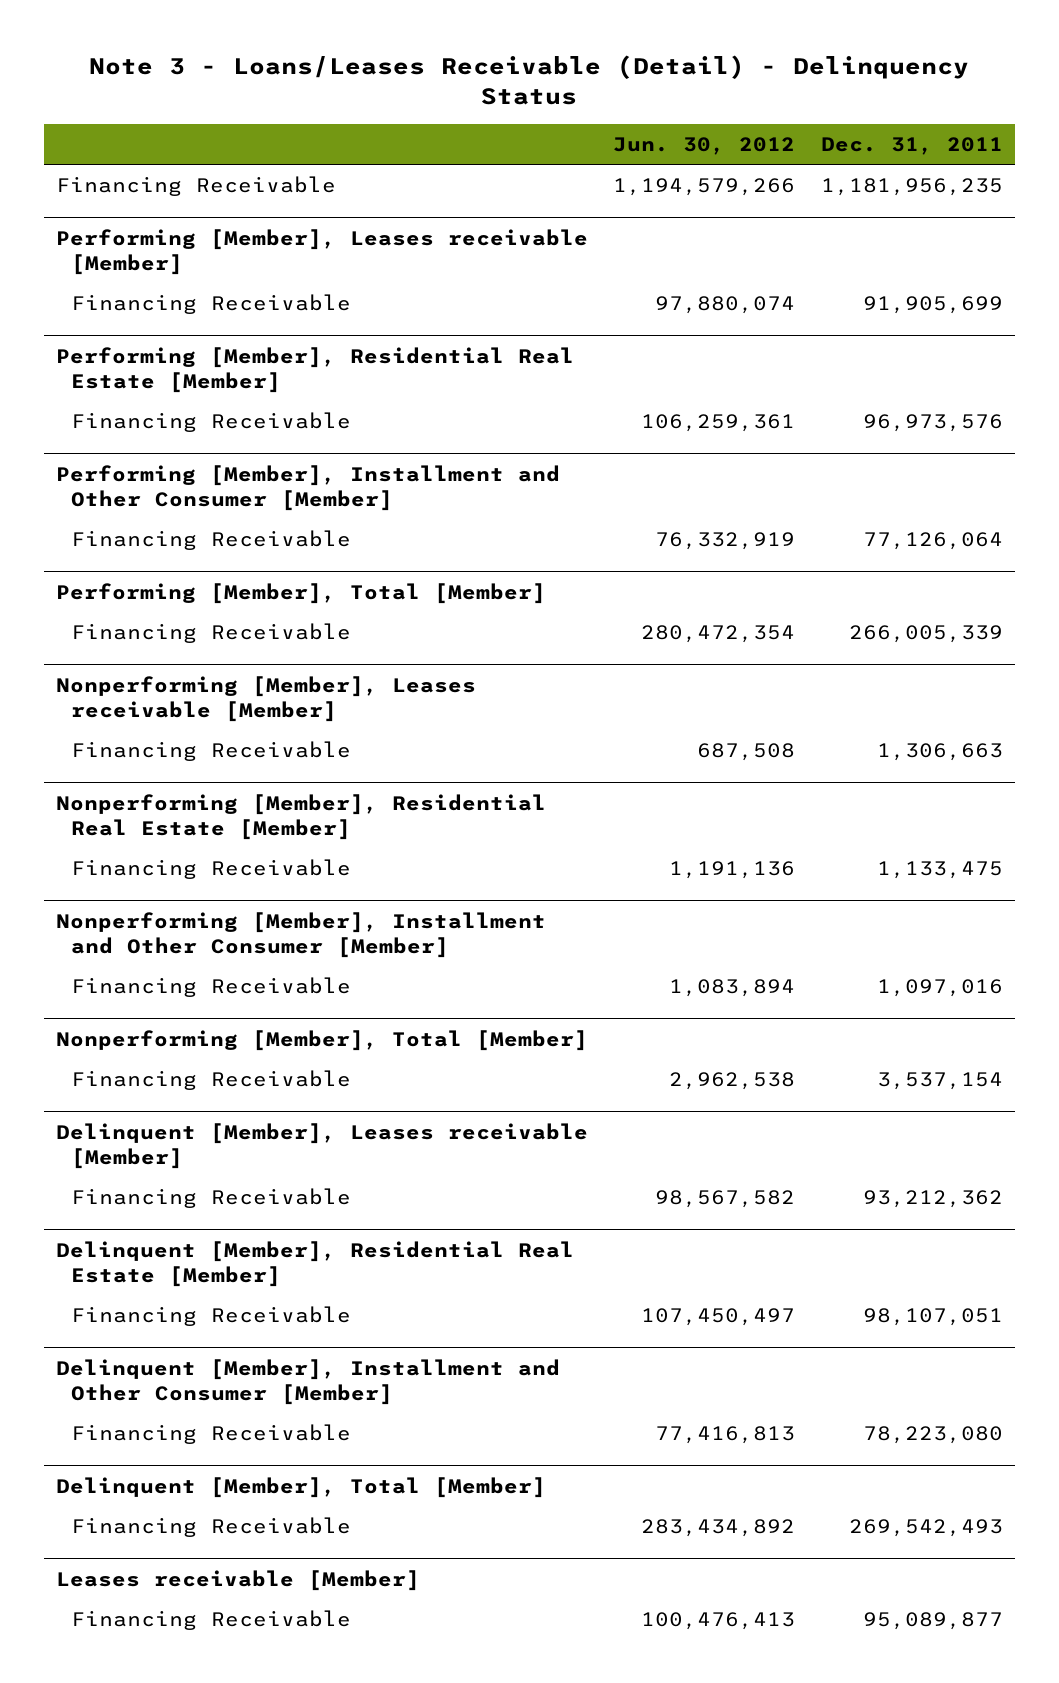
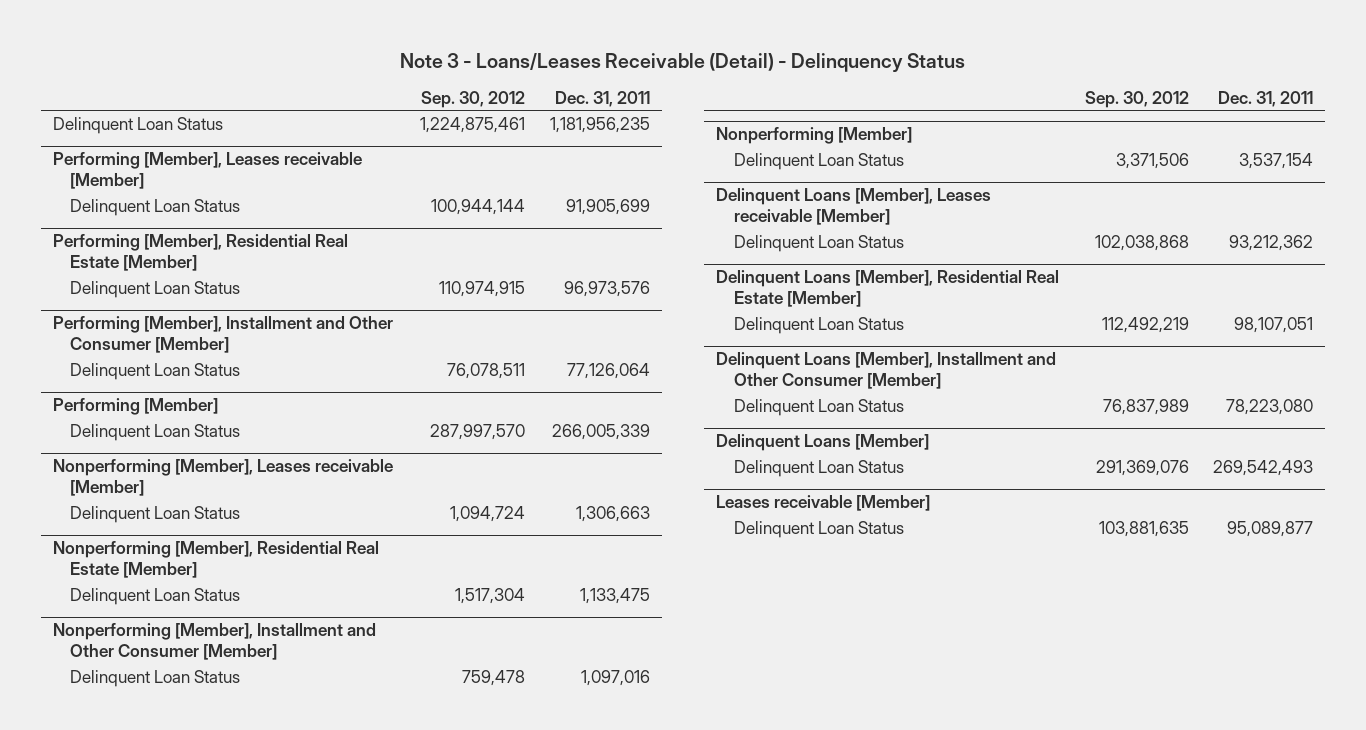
- | Jun. 30, 2012 | Dec. 31, 2011
+ | Sep. 30, 2012 | Dec. 31, 2011
- Financing Receivable | 1,194,579,266 | 1,181,956,235
+ Delinquent Loan Status | 1,224,875,461 | 1,181,956,235
@ Performing [Member], Leases receivable [Member]
- Financing Receivable | 97,880,074 | 91,905,699
+ Delinquent Loan Status | 100,944,144 | 91,905,699
@ Performing [Member], Residential Real Estate [Member]
- Financing Receivable | 106,259,361 | 96,973,576
+ Delinquent Loan Status | 110,974,915 | 96,973,576
@ Performing [Member], Installment and Other Consumer [Member]
- Financing Receivable | 76,332,919 | 77,126,064
- Performing [Member], Total [Member]
- Financing Receivable | 280,472,354 | 266,005,339
@ Performing [Member], Installment and Other Consumer [Member]
+ Delinquent Loan Status | 76,078,511 | 77,126,064
+ Performing [Member]
+ Delinquent Loan Status | 287,997,570 | 266,005,339
@ Nonperforming [Member], Leases receivable [Member]
- Financing Receivable | 687,508 | 1,306,663
+ Delinquent Loan Status | 1,094,724 | 1,306,663
@ Nonperforming [Member], Residential Real Estate [Member]
- Financing Receivable | 1,191,136 | 1,133,475
+ Delinquent Loan Status | 1,517,304 | 1,133,475
@ Nonperforming [Member], Installment and Other Consumer [Member]
- Financing Receivable | 1,083,894 | 1,097,016
- Nonperforming [Member], Total [Member]
- Financing Receivable | 2,962,538 | 3,537,154
- Delinquent [Member], Leases receivable [Member]
- Financing Receivable | 98,567,582 | 93,212,362
- Delinquent [Member], Residential Real Estate [Member]
- Financing Receivable | 107,450,497 | 98,107,051
- Delinquent [Member], Installment and Other Consumer [Member]
- Financing Receivable | 77,416,813 | 78,223,080
- Delinquent [Member], Total [Member]
- Financing Receivable | 283,434,892 | 269,542,493
@ Nonperforming [Member], Installment and Other Consumer [Member]
+ Delinquent Loan Status | 759,478 | 1,097,016
+ Nonperforming [Member]
+ Delinquent Loan Status | 3,371,506 | 3,537,154
+ Delinquent Loans [Member], Leases receivable [Member]
+ Delinquent Loan Status | 102,038,868 | 93,212,362
+ Delinquent Loans [Member], Residential Real Estate [Member]
+ Delinquent Loan Status | 112,492,219 | 98,107,051
+ Delinquent Loans [Member], Installment and Other Consumer [Member]
+ Delinquent Loan Status | 76,837,989 | 78,223,080
+ Delinquent Loans [Member]
+ Delinquent Loan Status | 291,369,076 | 269,542,493
@ Leases receivable [Member]
- Financing Receivable | 100,476,413 | 95,089,877
+ Delinquent Loan Status | 103,881,635 | 95,089,877

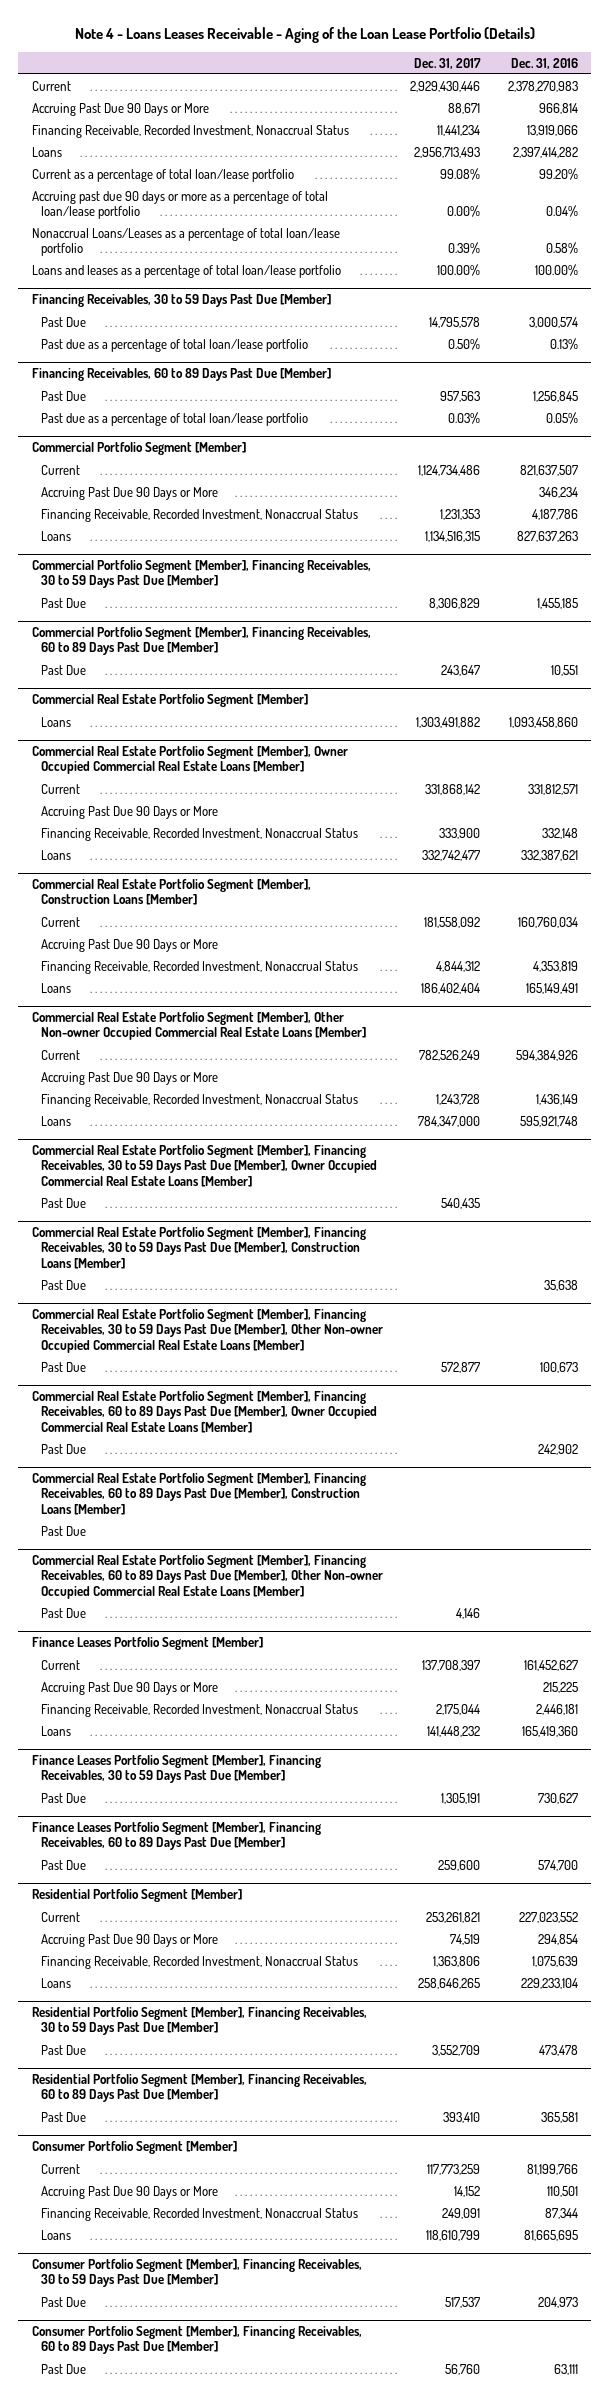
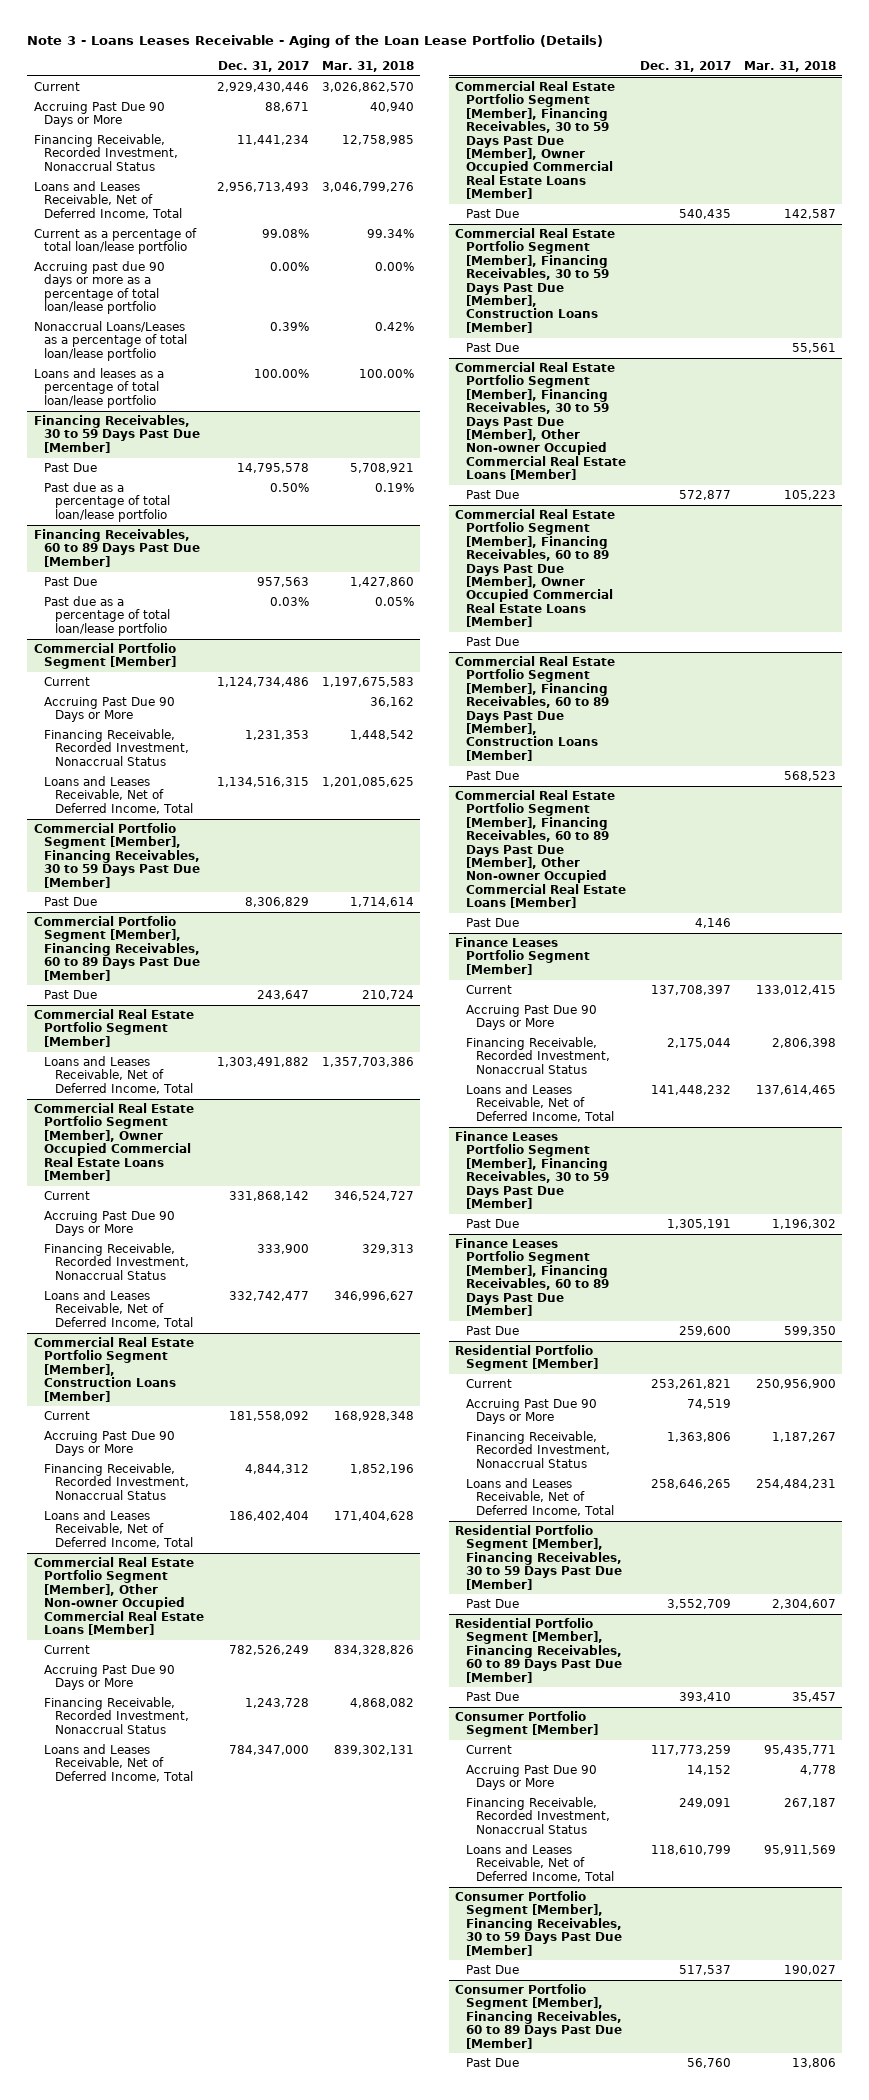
- Note 4 - Loans Leases Receivable - Aging of the Loan Lease Portfolio (Details)
+ Note 3 - Loans Leases Receivable - Aging of the Loan Lease Portfolio (Details)
- | Dec. 31, 2017 | Dec. 31, 2016
+ | Dec. 31, 2017 | Mar. 31, 2018
- Loans | 2,956,713,493 | 2,397,414,282
+ Loans and Leases Receivable, Net of Deferred Income, Total | 2,956,713,493 | 3,046,799,276
@ Commercial Portfolio Segment [Member]
- Loans | 1,134,516,315 | 827,637,263
+ Loans and Leases Receivable, Net of Deferred Income, Total | 1,134,516,315 | 1,201,085,625
@ Commercial Real Estate Portfolio Segment [Member]
- Loans | 1,303,491,882 | 1,093,458,860
+ Loans and Leases Receivable, Net of Deferred Income, Total | 1,303,491,882 | 1,357,703,386
@ Commercial Real Estate Portfolio Segment [Member], Owner Occupied Commercial Real Estate Loans [Member]
- Loans | 332,742,477 | 332,387,621
+ Loans and Leases Receivable, Net of Deferred Income, Total | 332,742,477 | 346,996,627
@ Commercial Real Estate Portfolio Segment [Member], Construction Loans [Member]
- Loans | 186,402,404 | 165,149,491
+ Loans and Leases Receivable, Net of Deferred Income, Total | 186,402,404 | 171,404,628
@ Commercial Real Estate Portfolio Segment [Member], Other Non-owner Occupied Commercial Real Estate Loans [Member]
- Loans | 784,347,000 | 595,921,748
+ Loans and Leases Receivable, Net of Deferred Income, Total | 784,347,000 | 839,302,131
@ Finance Leases Portfolio Segment [Member]
- Loans | 141,448,232 | 165,419,360
+ Loans and Leases Receivable, Net of Deferred Income, Total | 141,448,232 | 137,614,465
@ Residential Portfolio Segment [Member]
- Loans | 258,646,265 | 229,233,104
+ Loans and Leases Receivable, Net of Deferred Income, Total | 258,646,265 | 254,484,231
@ Consumer Portfolio Segment [Member]
- Loans | 118,610,799 | 81,665,695
+ Loans and Leases Receivable, Net of Deferred Income, Total | 118,610,799 | 95,911,569

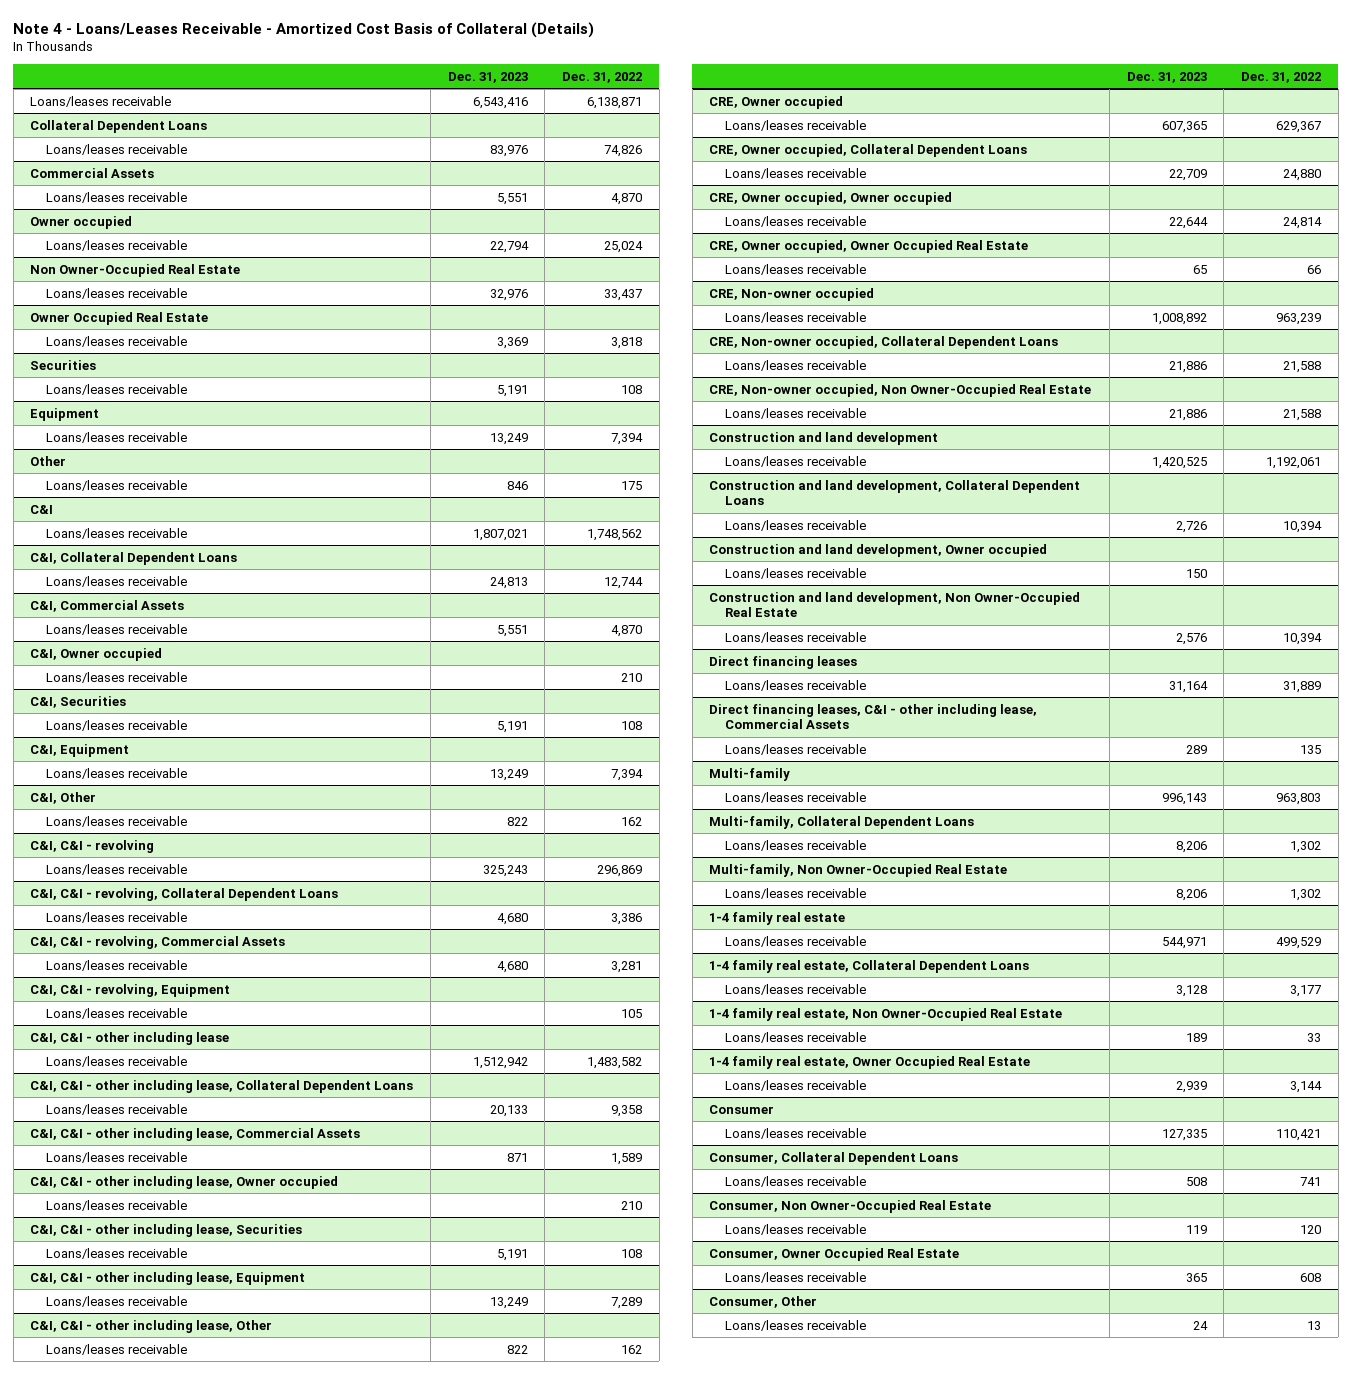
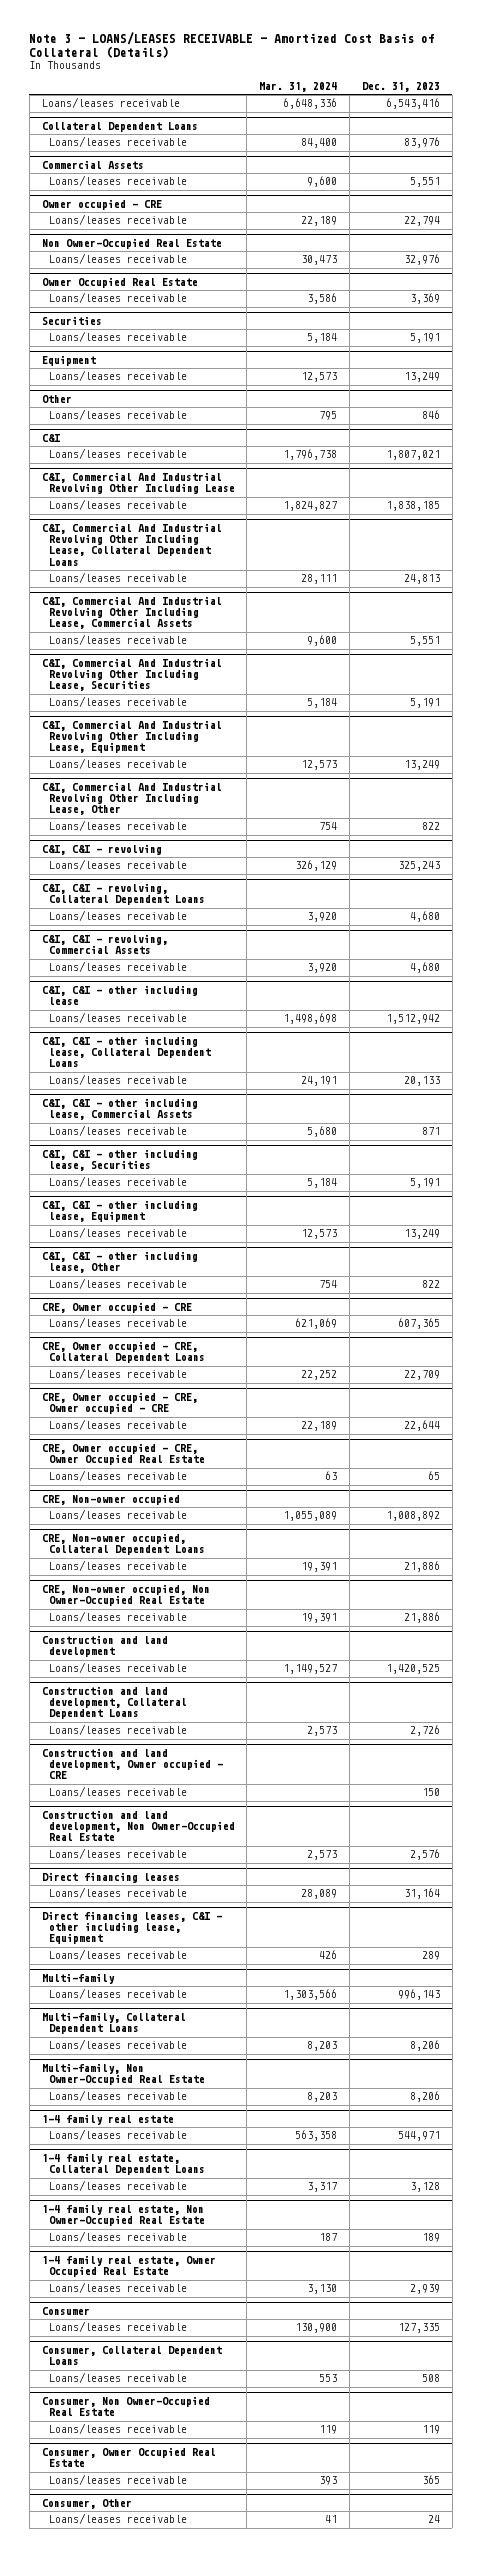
- Note 4 - Loans/Leases Receivable - Amortized Cost Basis of Collateral (Details)
+ Note 3 - LOANS/LEASES RECEIVABLE - Amortized Cost Basis of Collateral (Details)
- | Dec. 31, 2023 | Dec. 31, 2022
+ | Mar. 31, 2024 | Dec. 31, 2023
- Owner occupied
+ Owner occupied - CRE
- C&I, Collateral Dependent Loans
+ C&I, Commercial And Industrial Revolving Other Including Lease
+ Loans/leases receivable | 1,824,827 | 1,838,185
+ C&I, Commercial And Industrial Revolving Other Including Lease, Collateral Dependent Loans
- C&I, Commercial Assets
+ C&I, Commercial And Industrial Revolving Other Including Lease, Commercial Assets
- C&I, Owner occupied
- Loans/leases receivable | | 210
- C&I, Securities
+ C&I, Commercial And Industrial Revolving Other Including Lease, Securities
- C&I, Equipment
+ C&I, Commercial And Industrial Revolving Other Including Lease, Equipment
- C&I, Other
+ C&I, Commercial And Industrial Revolving Other Including Lease, Other
- C&I, C&I - revolving, Equipment
- Loans/leases receivable | | 105
- C&I, C&I - other including lease, Owner occupied
- Loans/leases receivable | | 210
- CRE, Owner occupied
+ CRE, Owner occupied - CRE
- CRE, Owner occupied, Collateral Dependent Loans
+ CRE, Owner occupied - CRE, Collateral Dependent Loans
- CRE, Owner occupied, Owner occupied
+ CRE, Owner occupied - CRE, Owner occupied - CRE
- CRE, Owner occupied, Owner Occupied Real Estate
+ CRE, Owner occupied - CRE, Owner Occupied Real Estate
- Construction and land development, Owner occupied
+ Construction and land development, Owner occupied - CRE
- Direct financing leases, C&I - other including lease, Commercial Assets
+ Direct financing leases, C&I - other including lease, Equipment

